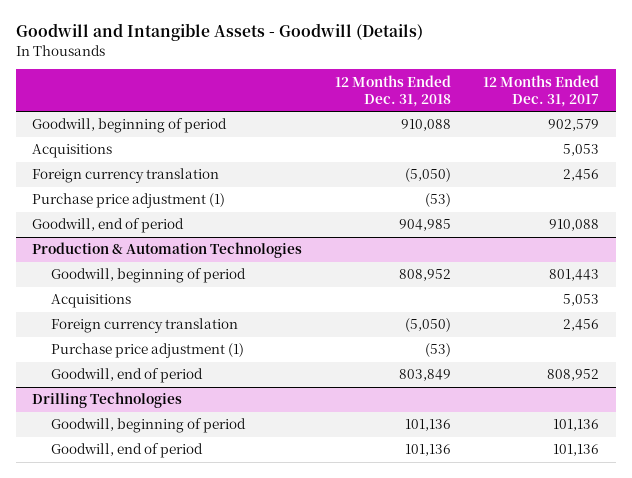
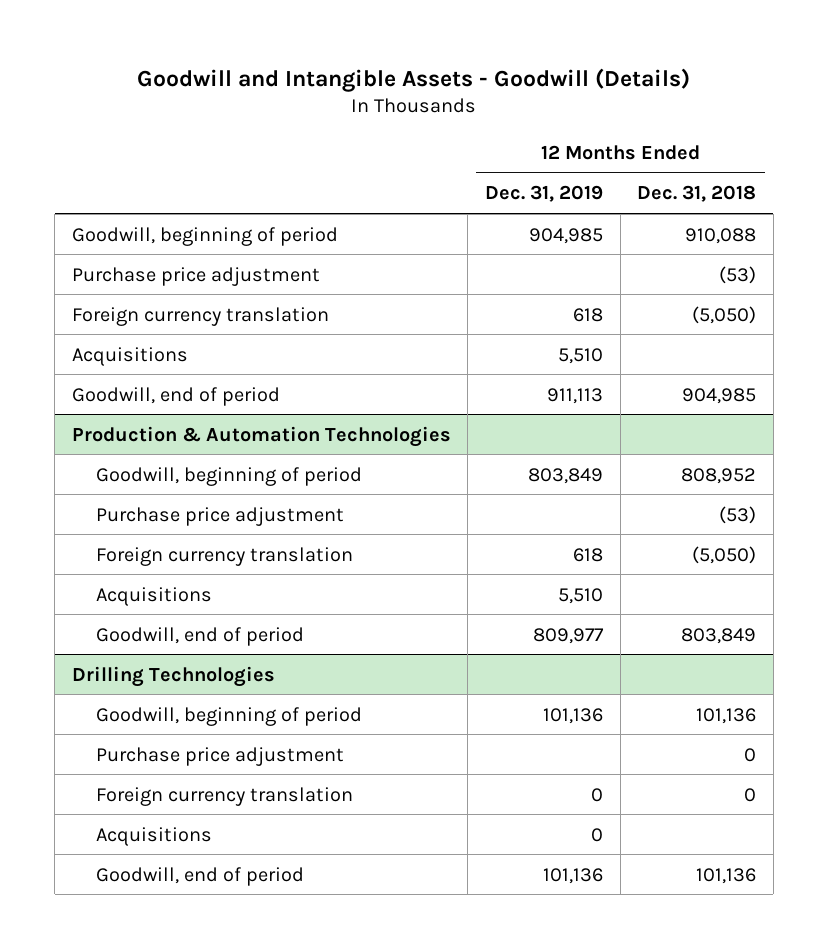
- | 12 Months Ended Dec. 31, 2018 | 12 Months Ended Dec. 31, 2017
+ | 12 Months Ended Dec. 31, 2019 | 12 Months Ended Dec. 31, 2018
+ Purchase price adjustment | | (53)
- Purchase price adjustment (1) | (53) |
moved down: Acquisitions | 5,510 |
@ Production & Automation Technologies
+ Purchase price adjustment | | (53)
- Purchase price adjustment (1) | (53) |
moved down: Acquisitions | 5,510 |
@ Drilling Technologies
+ Purchase price adjustment | | 0
+ Foreign currency translation | 0 | 0
+ Acquisitions | 0 |

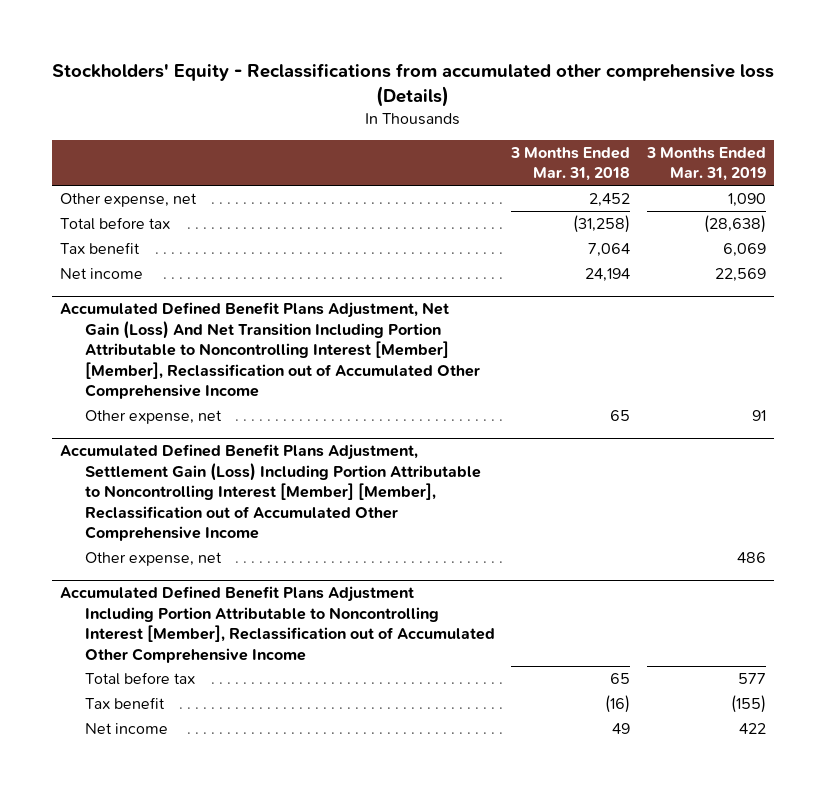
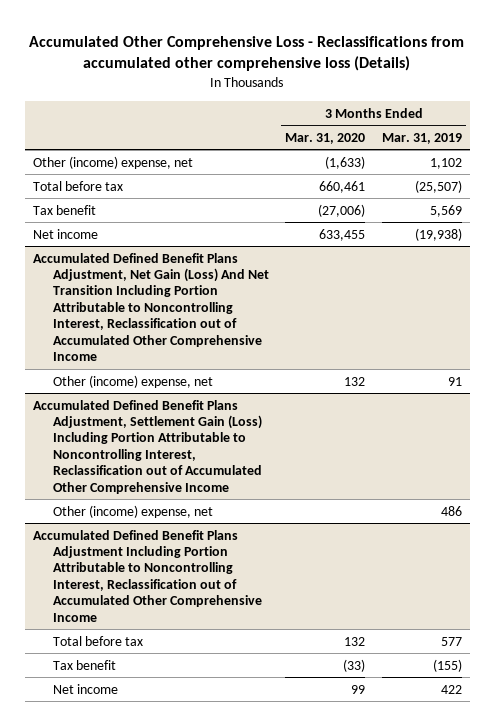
- Stockholders' Equity - Reclassifications from accumulated other comprehensive loss (Details)
+ Accumulated Other Comprehensive Loss - Reclassifications from accumulated other comprehensive loss (Details)
- | 3 Months Ended Mar. 31, 2018 | 3 Months Ended Mar. 31, 2019
+ | 3 Months Ended Mar. 31, 2020 | 3 Months Ended Mar. 31, 2019
- Other expense, net | 2,452 | 1,090
- Total before tax | (31,258) | (28,638)
- Tax benefit | 7,064 | 6,069
- Net income | 24,194 | 22,569
- Accumulated Defined Benefit Plans Adjustment, Net Gain (Loss) And Net Transition Including Portion Attributable to Noncontrolling Interest [Member] [Member], Reclassification out of Accumulated Other Comprehensive Income
- Other expense, net | 65 | 91
- Accumulated Defined Benefit Plans Adjustment, Settlement Gain (Loss) Including Portion Attributable to Noncontrolling Interest [Member] [Member], Reclassification out of Accumulated Other Comprehensive Income
- Other expense, net | | 486
- Accumulated Defined Benefit Plans Adjustment Including Portion Attributable to Noncontrolling Interest [Member], Reclassification out of Accumulated Other Comprehensive Income
+ Other (income) expense, net | (1,633) | 1,102
+ Total before tax | 660,461 | (25,507)
+ Tax benefit | (27,006) | 5,569
+ Net income | 633,455 | (19,938)
+ Accumulated Defined Benefit Plans Adjustment, Net Gain (Loss) And Net Transition Including Portion Attributable to Noncontrolling Interest, Reclassification out of Accumulated Other Comprehensive Income
+ Other (income) expense, net | 132 | 91
+ Accumulated Defined Benefit Plans Adjustment, Settlement Gain (Loss) Including Portion Attributable to Noncontrolling Interest, Reclassification out of Accumulated Other Comprehensive Income
+ Other (income) expense, net | | 486
+ Accumulated Defined Benefit Plans Adjustment Including Portion Attributable to Noncontrolling Interest, Reclassification out of Accumulated Other Comprehensive Income

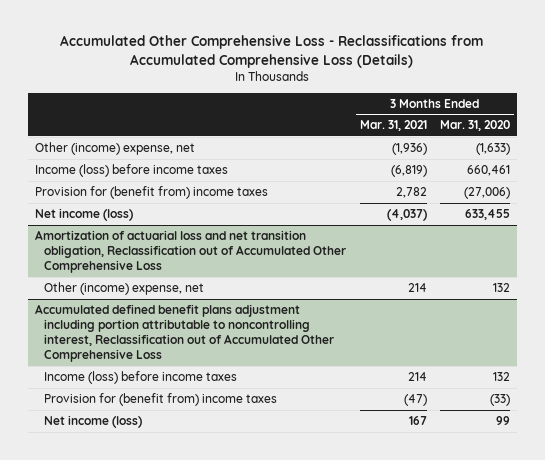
- Accumulated Other Comprehensive Loss - Reclassifications from accumulated other comprehensive loss (Details)
+ Accumulated Other Comprehensive Loss - Reclassifications from Accumulated Comprehensive Loss (Details)
- | 3 Months Ended Mar. 31, 2020 | 3 Months Ended Mar. 31, 2019
+ | 3 Months Ended Mar. 31, 2021 | 3 Months Ended Mar. 31, 2020
- Total before tax | 660,461 | (25,507)
- Tax benefit | (27,006) | 5,569
- Net income | 633,455 | (19,938)
- Accumulated Defined Benefit Plans Adjustment, Net Gain (Loss) And Net Transition Including Portion Attributable to Noncontrolling Interest, Reclassification out of Accumulated Other Comprehensive Income
+ Income (loss) before income taxes | (6,819) | 660,461
+ Provision for (benefit from) income taxes | 2,782 | (27,006)
+ Net income (loss) | (4,037) | 633,455
+ Amortization of actuarial loss and net transition obligation, Reclassification out of Accumulated Other Comprehensive Loss
- Accumulated Defined Benefit Plans Adjustment, Settlement Gain (Loss) Including Portion Attributable to Noncontrolling Interest, Reclassification out of Accumulated Other Comprehensive Income
- Other (income) expense, net | | 486
- Accumulated Defined Benefit Plans Adjustment Including Portion Attributable to Noncontrolling Interest, Reclassification out of Accumulated Other Comprehensive Income
- Total before tax | 132 | 577
- Tax benefit | (33) | (155)
- Net income | 99 | 422
+ Accumulated defined benefit plans adjustment including portion attributable to noncontrolling interest, Reclassification out of Accumulated Other Comprehensive Loss
+ Income (loss) before income taxes | 214 | 132
+ Provision for (benefit from) income taxes | (47) | (33)
+ Net income (loss) | 167 | 99

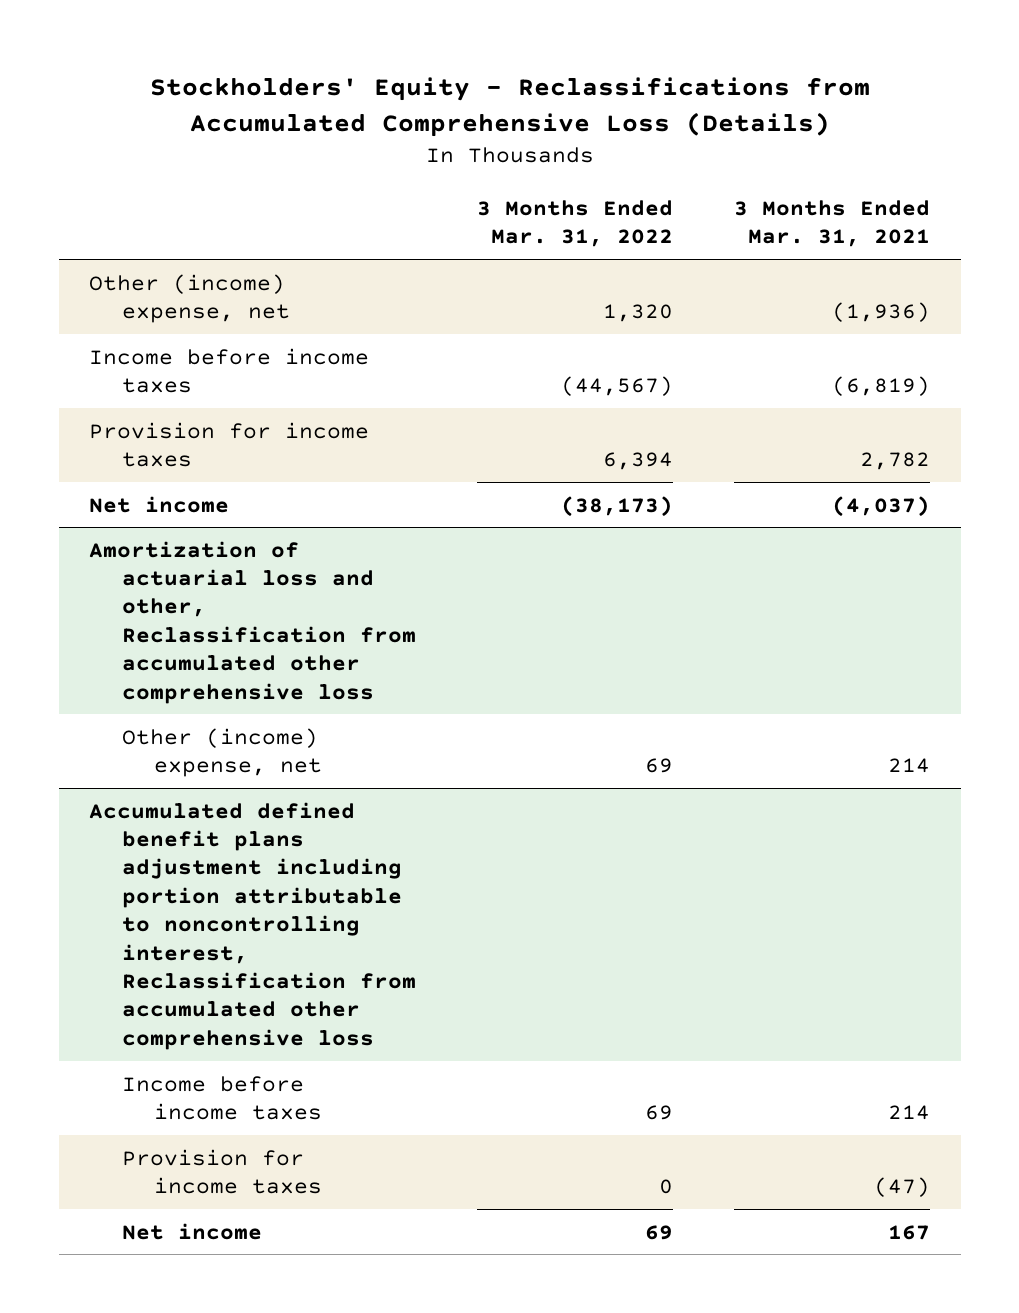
- Accumulated Other Comprehensive Loss - Reclassifications from Accumulated Comprehensive Loss (Details)
+ Stockholders' Equity - Reclassifications from Accumulated Comprehensive Loss (Details)
- | 3 Months Ended Mar. 31, 2021 | 3 Months Ended Mar. 31, 2020
+ | 3 Months Ended Mar. 31, 2022 | 3 Months Ended Mar. 31, 2021
- Income (loss) before income taxes | (6,819) | 660,461
- Provision for (benefit from) income taxes | 2,782 | (27,006)
- Net income (loss) | (4,037) | 633,455
- Amortization of actuarial loss and net transition obligation, Reclassification out of Accumulated Other Comprehensive Loss
+ Income before income taxes | (44,567) | (6,819)
+ Provision for income taxes | 6,394 | 2,782
+ Net income | (38,173) | (4,037)
+ Amortization of actuarial loss and other, Reclassification from accumulated other comprehensive loss
- Accumulated defined benefit plans adjustment including portion attributable to noncontrolling interest, Reclassification out of Accumulated Other Comprehensive Loss
- Income (loss) before income taxes | 214 | 132
- Provision for (benefit from) income taxes | (47) | (33)
- Net income (loss) | 167 | 99
+ Accumulated defined benefit plans adjustment including portion attributable to noncontrolling interest, Reclassification from accumulated other comprehensive loss
+ Income before income taxes | 69 | 214
+ Provision for income taxes | 0 | (47)
+ Net income | 69 | 167

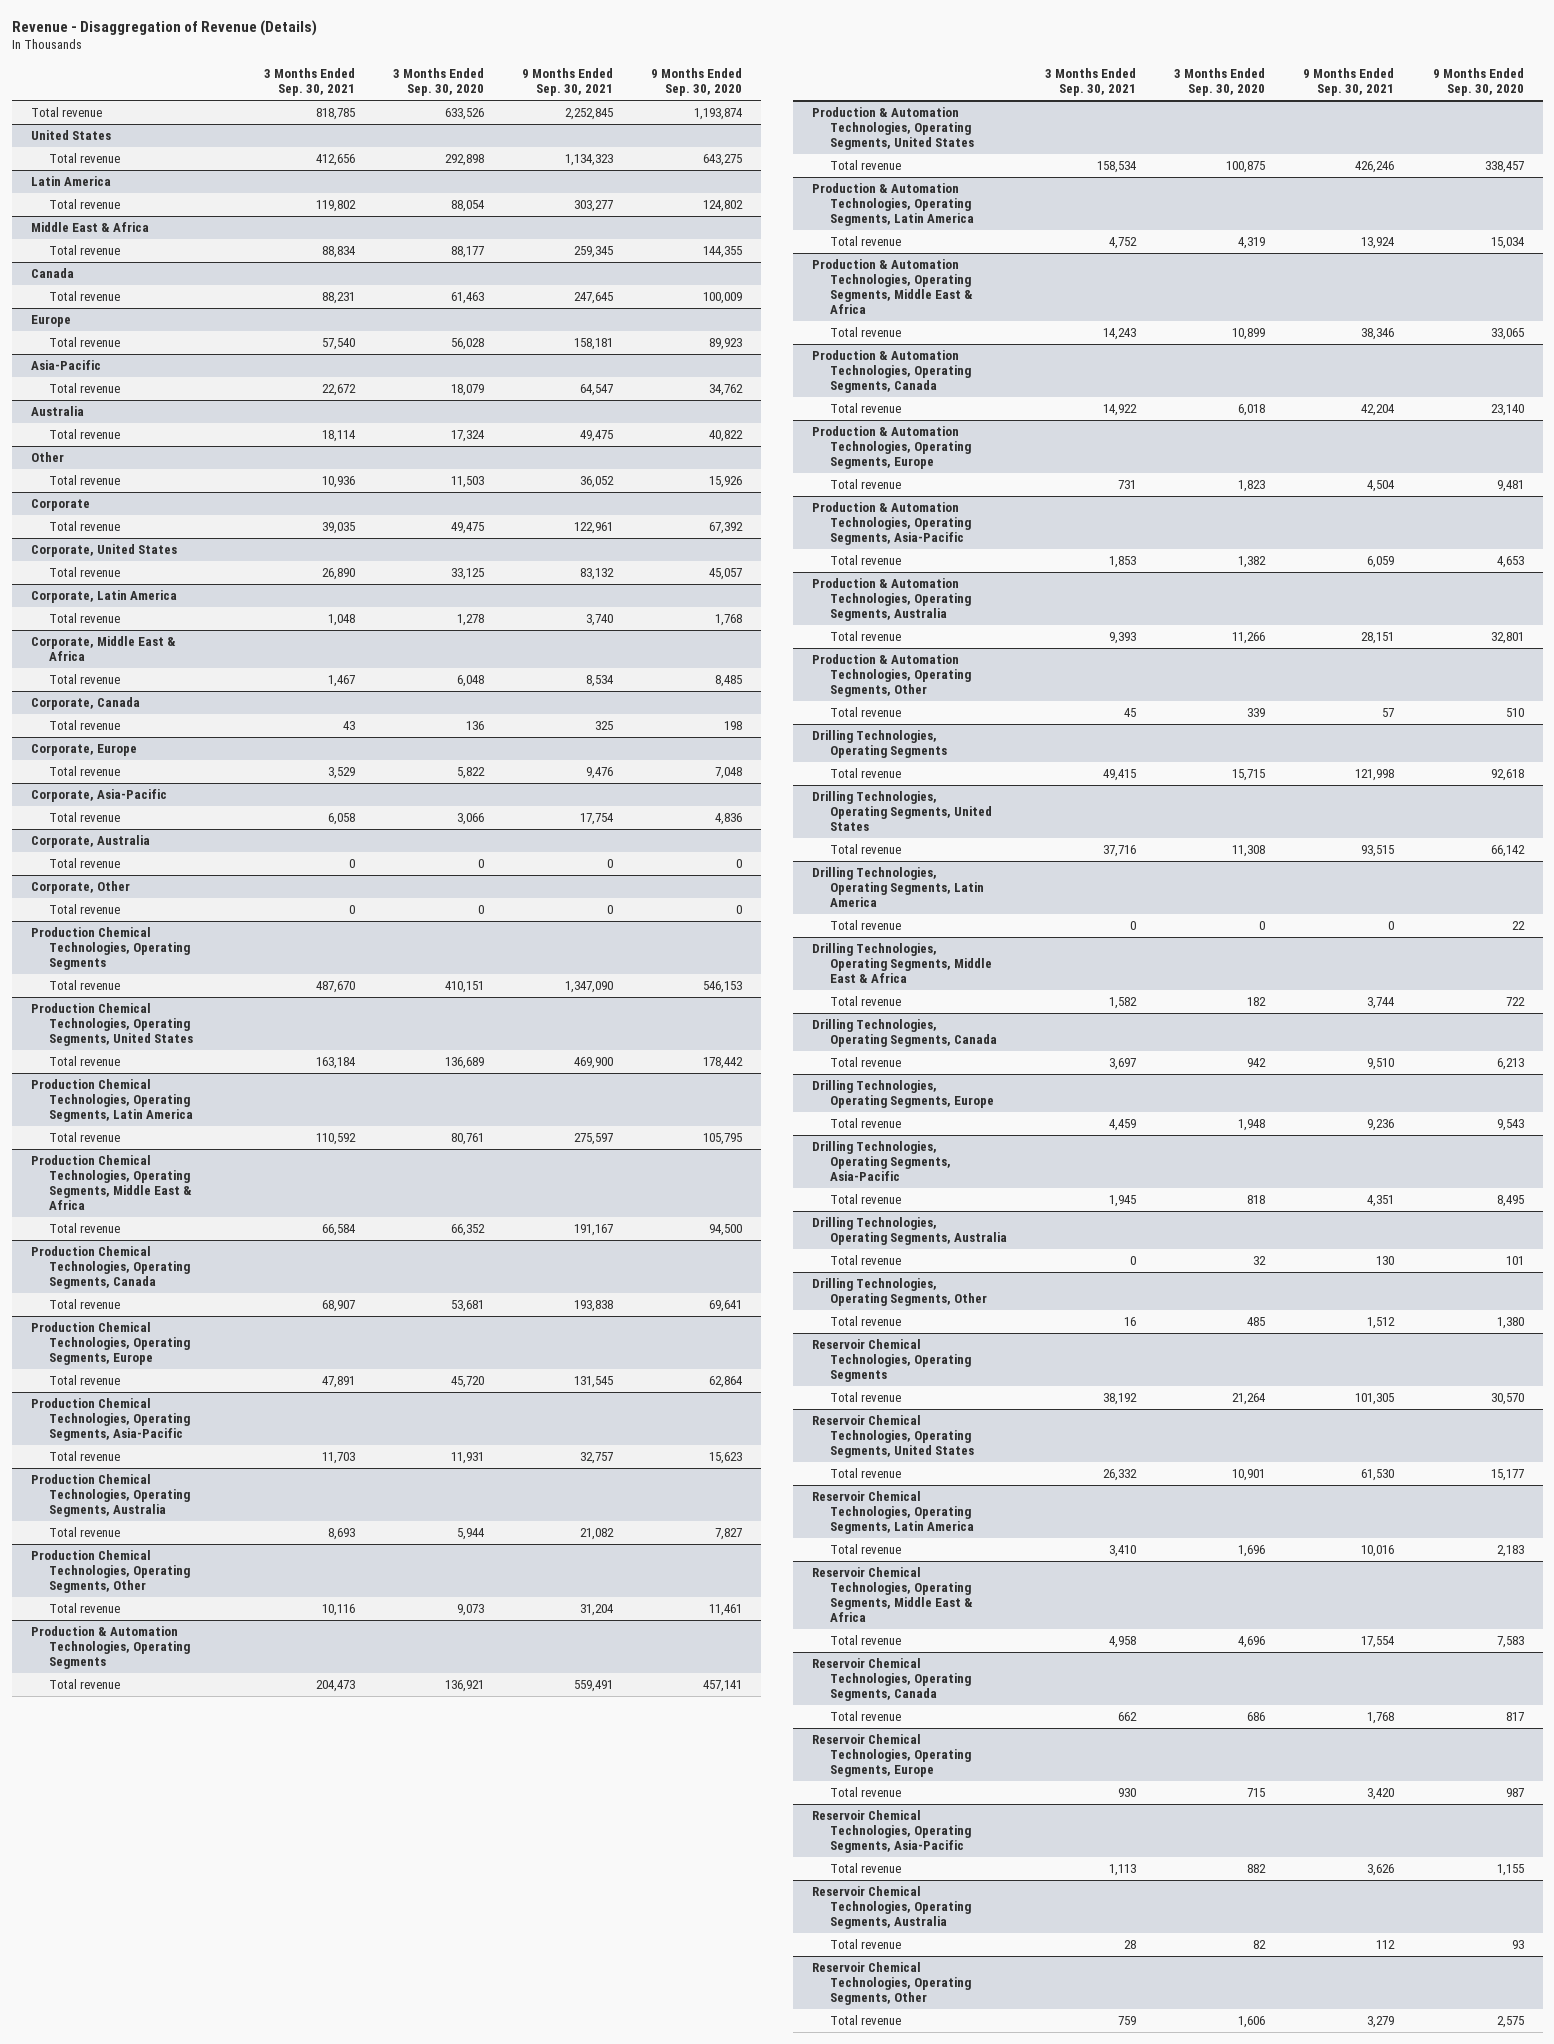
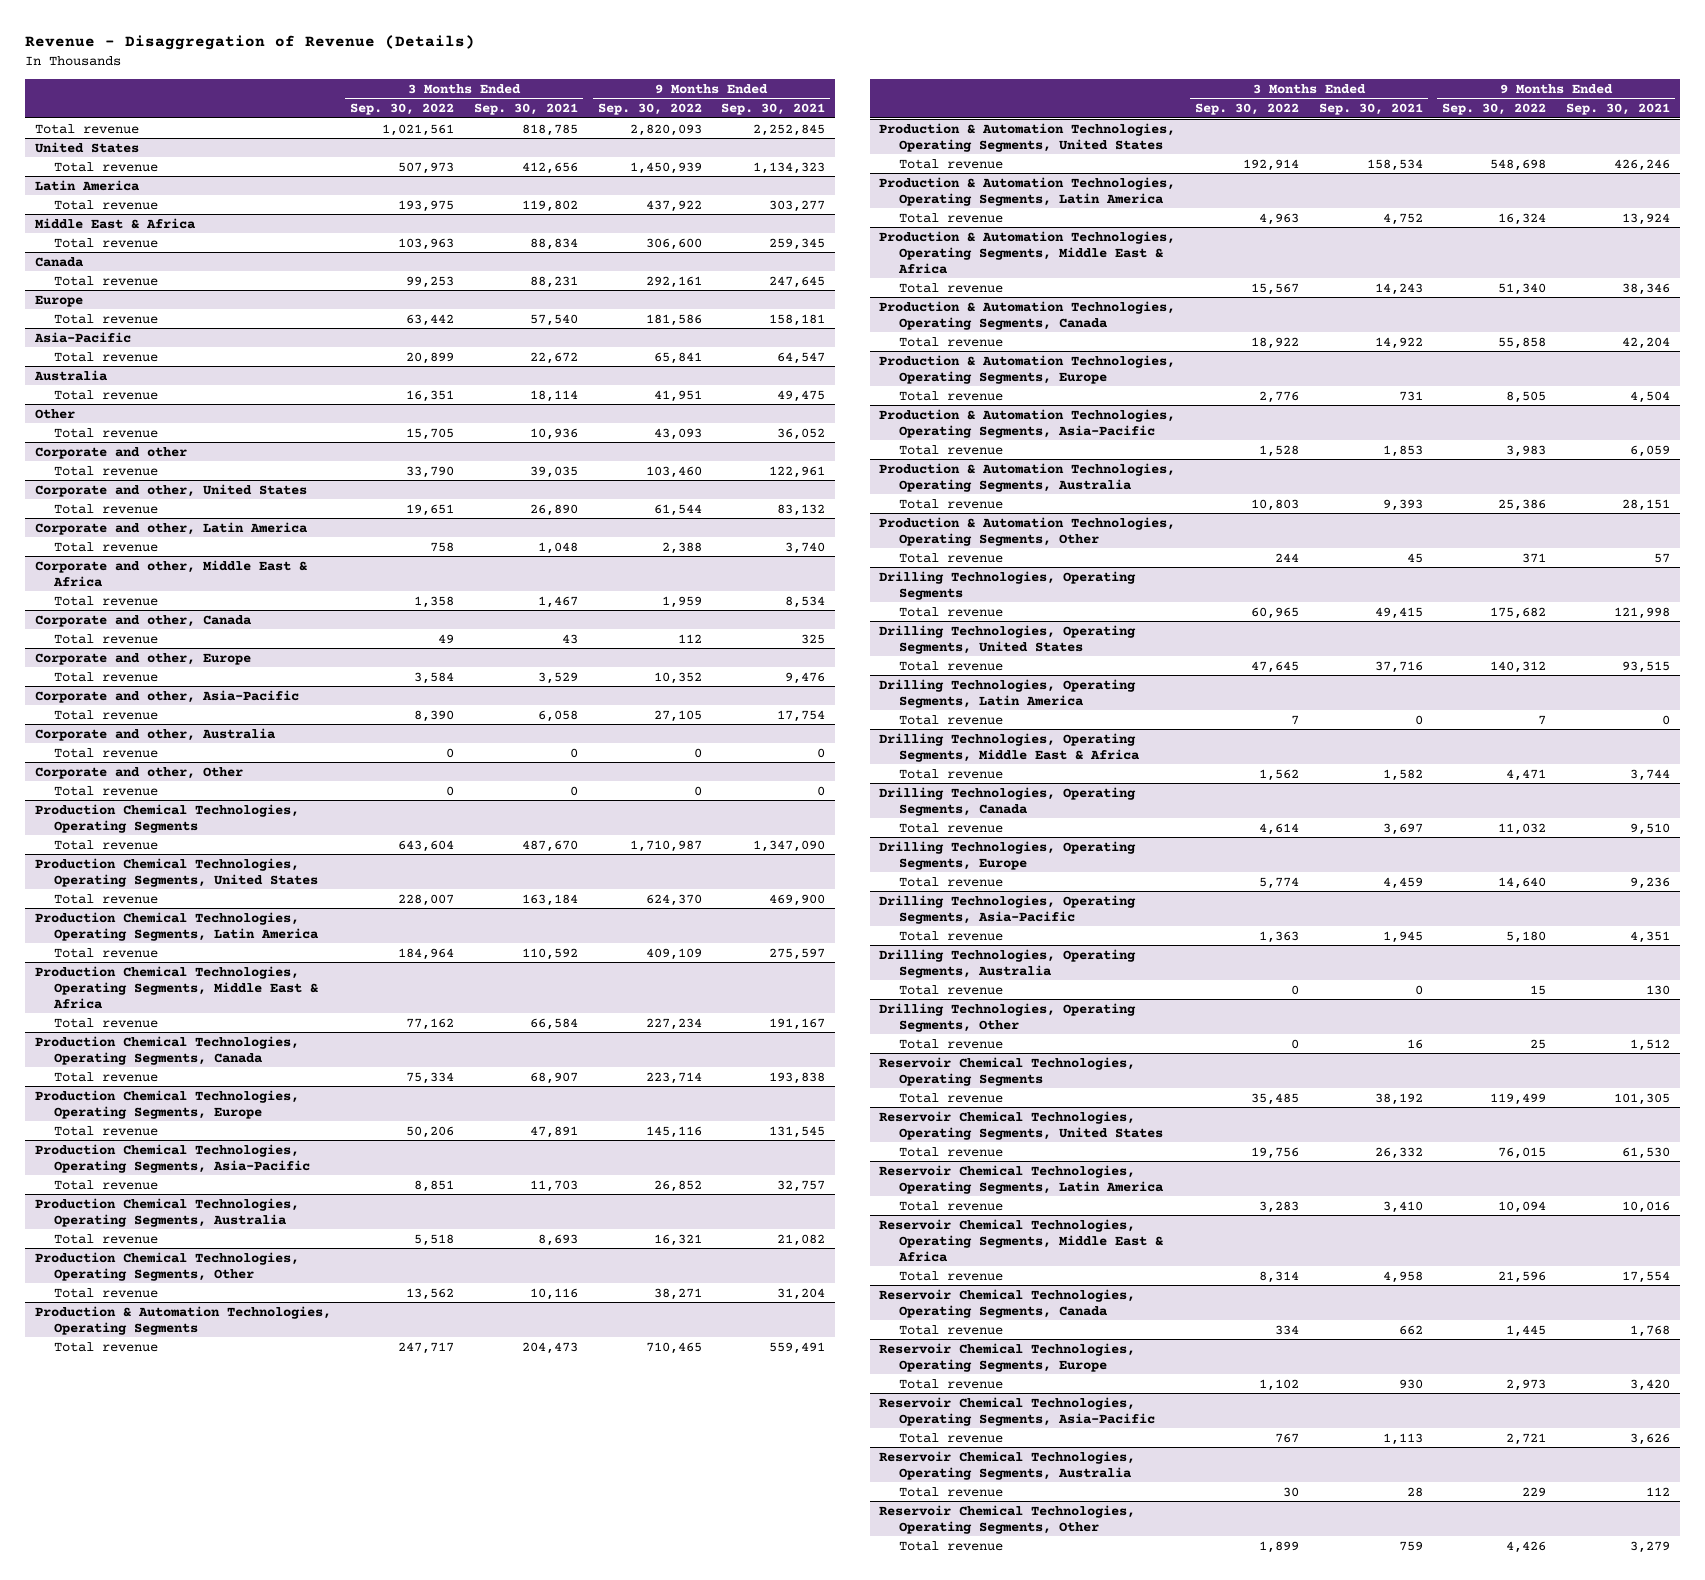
- | 3 Months Ended Sep. 30, 2021 | 3 Months Ended Sep. 30, 2020 | 9 Months Ended Sep. 30, 2021 | 9 Months Ended Sep. 30, 2020
+ | 3 Months Ended Sep. 30, 2022 | 3 Months Ended Sep. 30, 2021 | 9 Months Ended Sep. 30, 2022 | 9 Months Ended Sep. 30, 2021
- Corporate
+ Corporate and other
- Corporate, United States
+ Corporate and other, United States
- Corporate, Latin America
+ Corporate and other, Latin America
- Corporate, Middle East & Africa
+ Corporate and other, Middle East & Africa
- Corporate, Canada
+ Corporate and other, Canada
- Corporate, Europe
+ Corporate and other, Europe
- Corporate, Asia-Pacific
+ Corporate and other, Asia-Pacific
- Corporate, Australia
+ Corporate and other, Australia
- Corporate, Other
+ Corporate and other, Other

